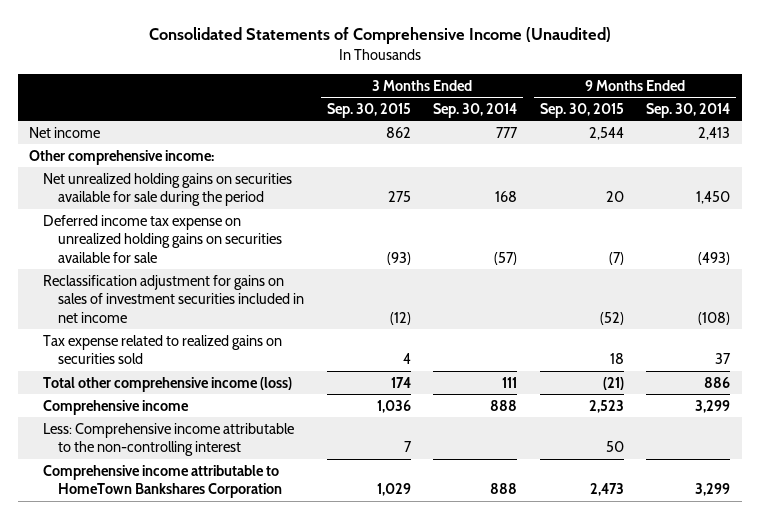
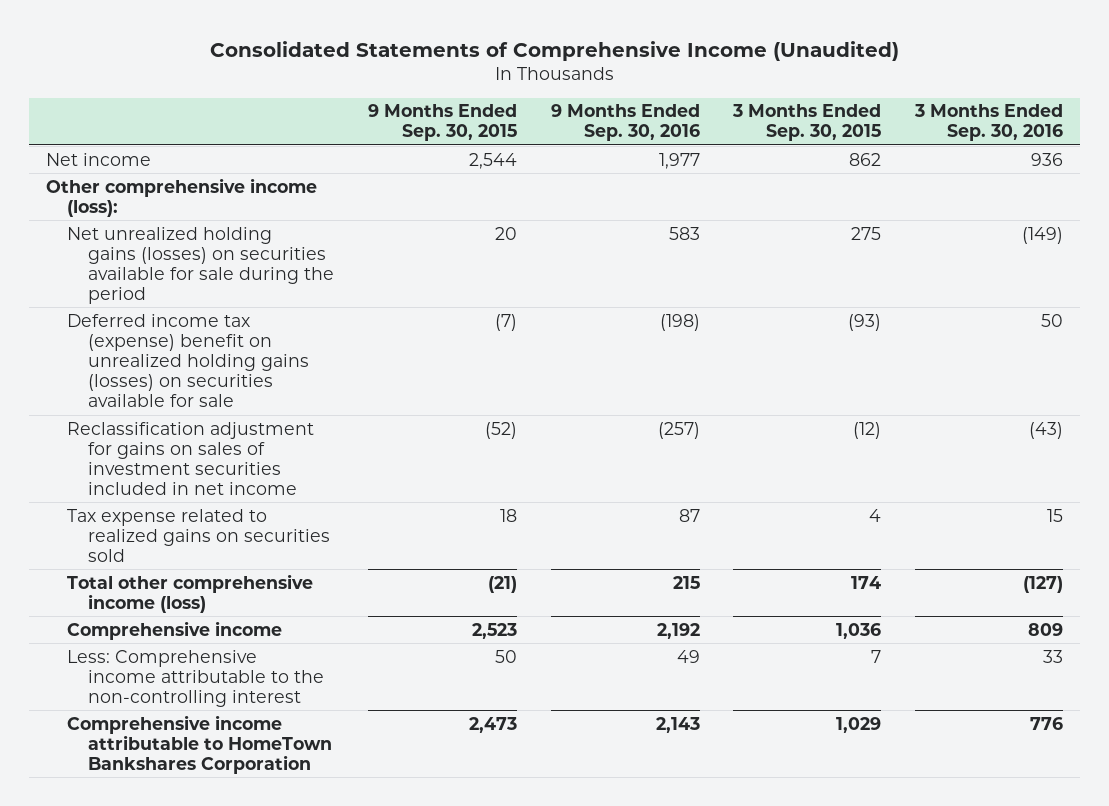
- | 3 Months Ended Sep. 30, 2015 | 3 Months Ended Sep. 30, 2014 | 9 Months Ended Sep. 30, 2015 | 9 Months Ended Sep. 30, 2014
+ | 9 Months Ended Sep. 30, 2015 | 9 Months Ended Sep. 30, 2016 | 3 Months Ended Sep. 30, 2015 | 3 Months Ended Sep. 30, 2016
- Other comprehensive income:
- Net unrealized holding gains on securities available for sale during the period | 275 | 168 | 20 | 1,450
- Deferred income tax expense on unrealized holding gains on securities available for sale | (93) | (57) | (7) | (493)
+ Other comprehensive income (loss):
+ Net unrealized holding gains (losses) on securities available for sale during the period | 20 | 583 | 275 | (149)
+ Deferred income tax (expense) benefit on unrealized holding gains (losses) on securities available for sale | (7) | (198) | (93) | 50

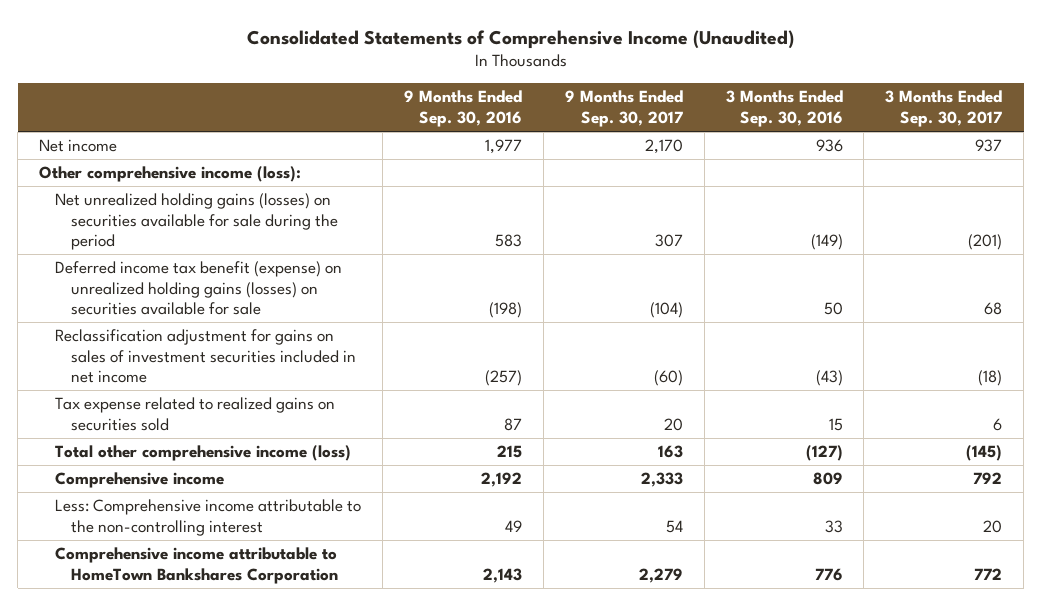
- | 9 Months Ended Sep. 30, 2015 | 9 Months Ended Sep. 30, 2016 | 3 Months Ended Sep. 30, 2015 | 3 Months Ended Sep. 30, 2016
+ | 9 Months Ended Sep. 30, 2016 | 9 Months Ended Sep. 30, 2017 | 3 Months Ended Sep. 30, 2016 | 3 Months Ended Sep. 30, 2017
- Deferred income tax (expense) benefit on unrealized holding gains (losses) on securities available for sale | (7) | (198) | (93) | 50
+ Deferred income tax benefit (expense) on unrealized holding gains (losses) on securities available for sale | (198) | (104) | 50 | 68

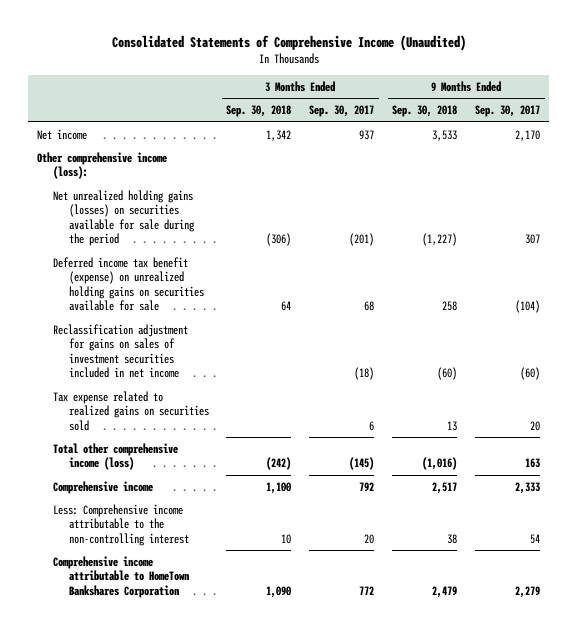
- | 9 Months Ended Sep. 30, 2016 | 9 Months Ended Sep. 30, 2017 | 3 Months Ended Sep. 30, 2016 | 3 Months Ended Sep. 30, 2017
+ | 3 Months Ended Sep. 30, 2018 | 3 Months Ended Sep. 30, 2017 | 9 Months Ended Sep. 30, 2018 | 9 Months Ended Sep. 30, 2017
- Deferred income tax benefit (expense) on unrealized holding gains (losses) on securities available for sale | (198) | (104) | 50 | 68
+ Deferred income tax benefit (expense) on unrealized holding gains on securities available for sale | 64 | 68 | 258 | (104)

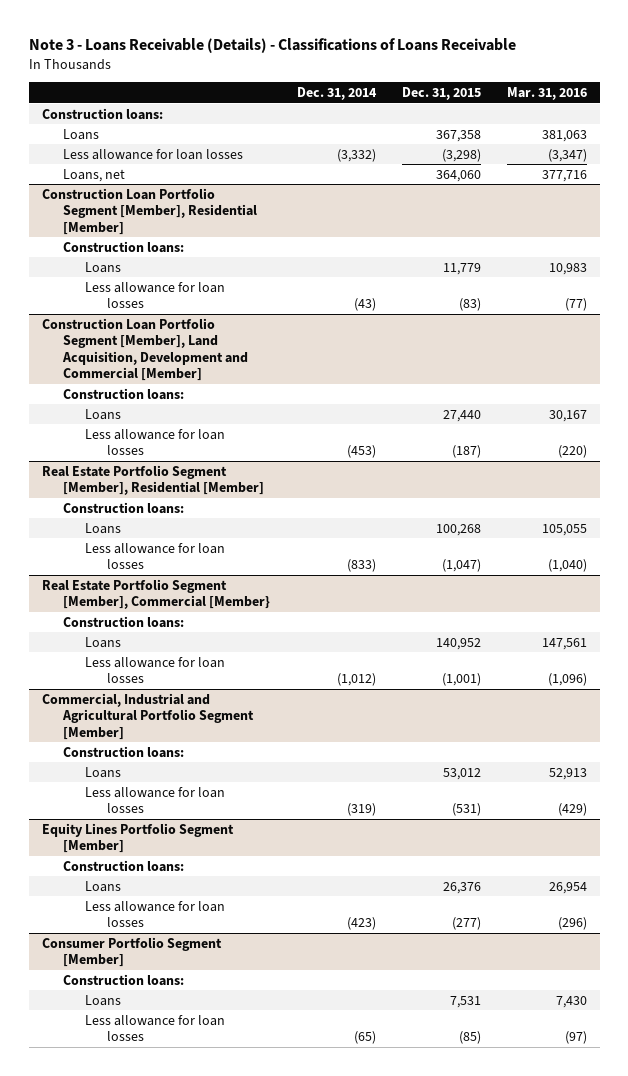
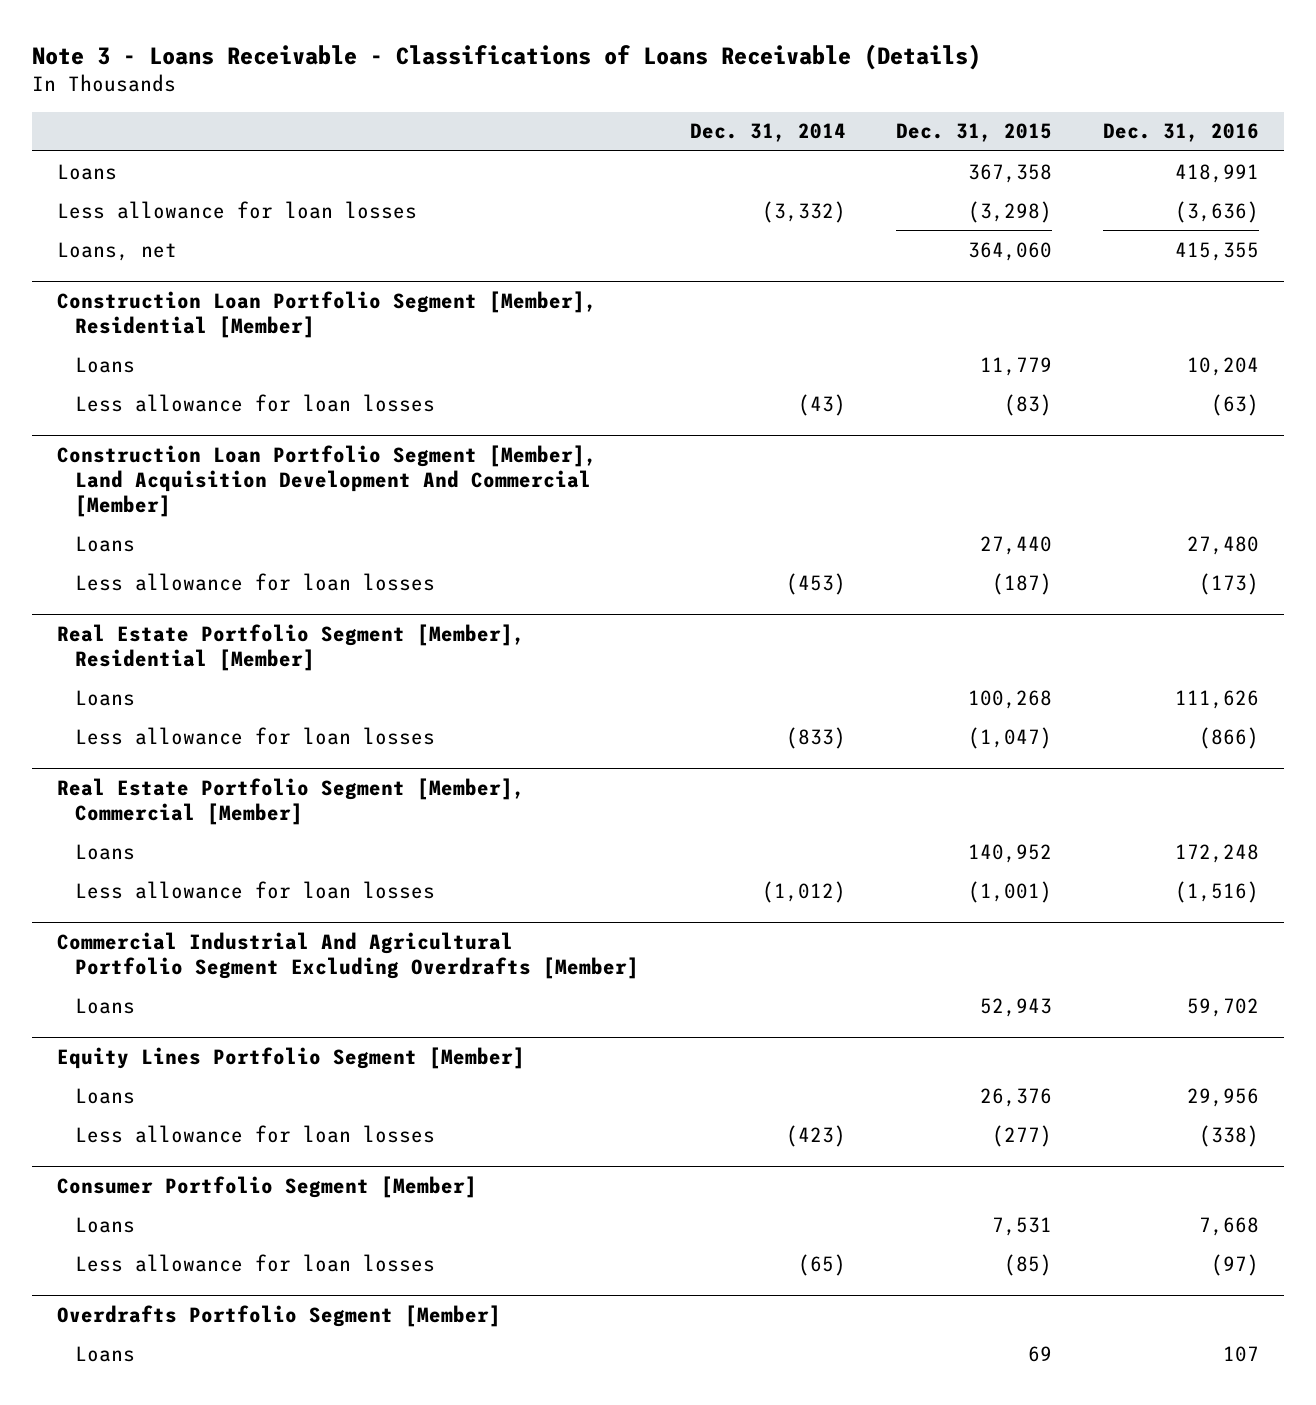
- Note 3 - Loans Receivable (Details) - Classifications of Loans Receivable
+ Note 3 - Loans Receivable - Classifications of Loans Receivable (Details)
- | Dec. 31, 2014 | Dec. 31, 2015 | Mar. 31, 2016
+ | Dec. 31, 2014 | Dec. 31, 2015 | Dec. 31, 2016
- Construction loans:
@ Construction Loan Portfolio Segment [Member], Residential [Member]
- Construction loans:
- Construction Loan Portfolio Segment [Member], Land Acquisition, Development and Commercial [Member]
- Construction loans:
+ Construction Loan Portfolio Segment [Member], Land Acquisition Development And Commercial [Member]
@ Real Estate Portfolio Segment [Member], Residential [Member]
- Construction loans:
- Real Estate Portfolio Segment [Member], Commercial [Member}
- Construction loans:
+ Real Estate Portfolio Segment [Member], Commercial [Member]
- Commercial, Industrial and Agricultural Portfolio Segment [Member]
- Construction loans:
- Loans | | 53,012 | 52,913
- Less allowance for loan losses | (319) | (531) | (429)
+ Commercial Industrial And Agricultural Portfolio Segment Excluding Overdrafts [Member]
+ Loans | | 52,943 | 59,702
@ Equity Lines Portfolio Segment [Member]
- Construction loans:
@ Consumer Portfolio Segment [Member]
- Construction loans:
+ Overdrafts Portfolio Segment [Member]
+ Loans | | 69 | 107

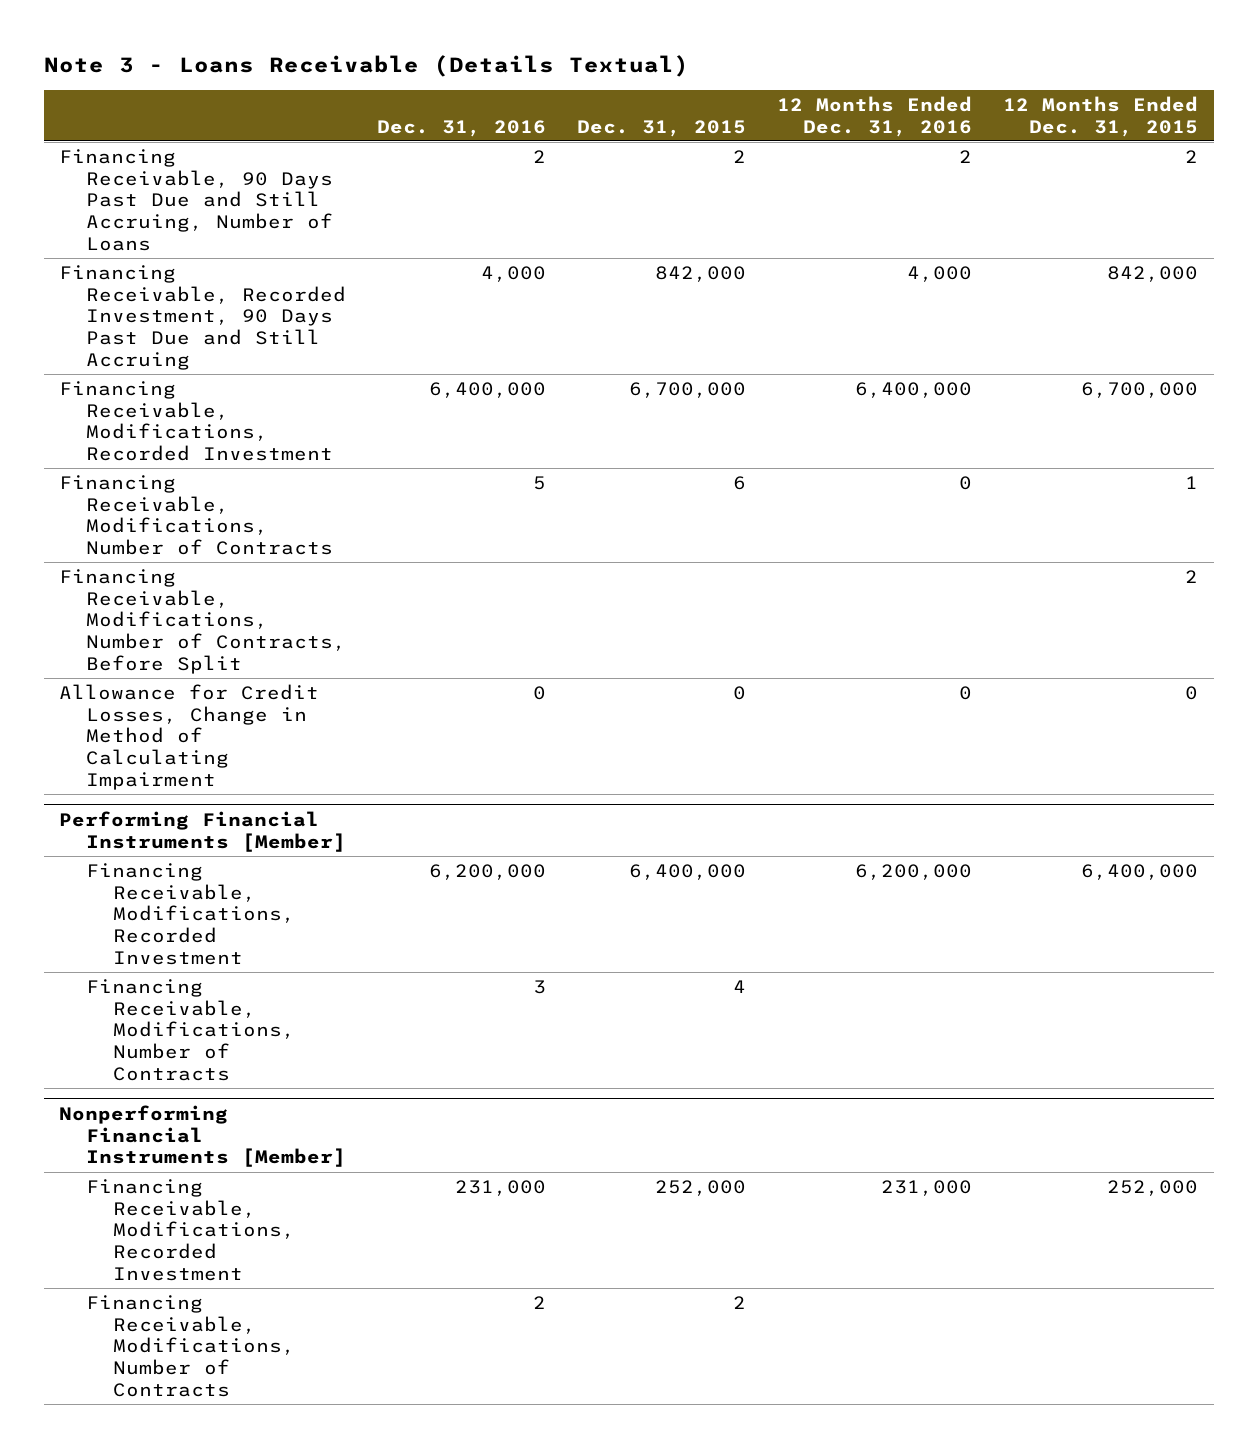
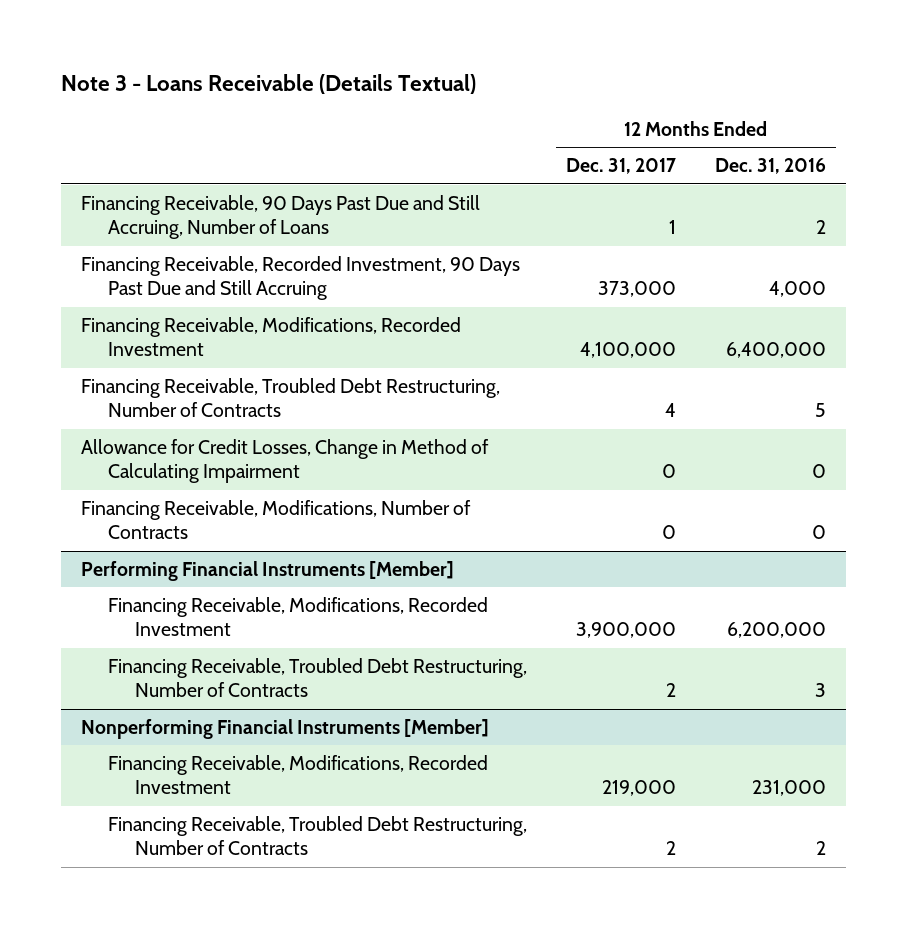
- | Dec. 31, 2016 | Dec. 31, 2015 | 12 Months Ended Dec. 31, 2016 | 12 Months Ended Dec. 31, 2015
+ | 12 Months Ended Dec. 31, 2017 | 12 Months Ended Dec. 31, 2016
- Financing Receivable, Modifications, Number of Contracts, Before Split | | | | 2
+ Financing Receivable, Troubled Debt Restructuring, Number of Contracts | 4 | 5
moved down: Financing Receivable, Modifications, Number of Contracts | 0 | 0
@ Performing Financial Instruments [Member]
- Financing Receivable, Modifications, Number of Contracts | 3 | 4 | |
+ Financing Receivable, Troubled Debt Restructuring, Number of Contracts | 2 | 3
@ Nonperforming Financial Instruments [Member]
- Financing Receivable, Modifications, Number of Contracts | 2 | 2 | |
+ Financing Receivable, Troubled Debt Restructuring, Number of Contracts | 2 | 2

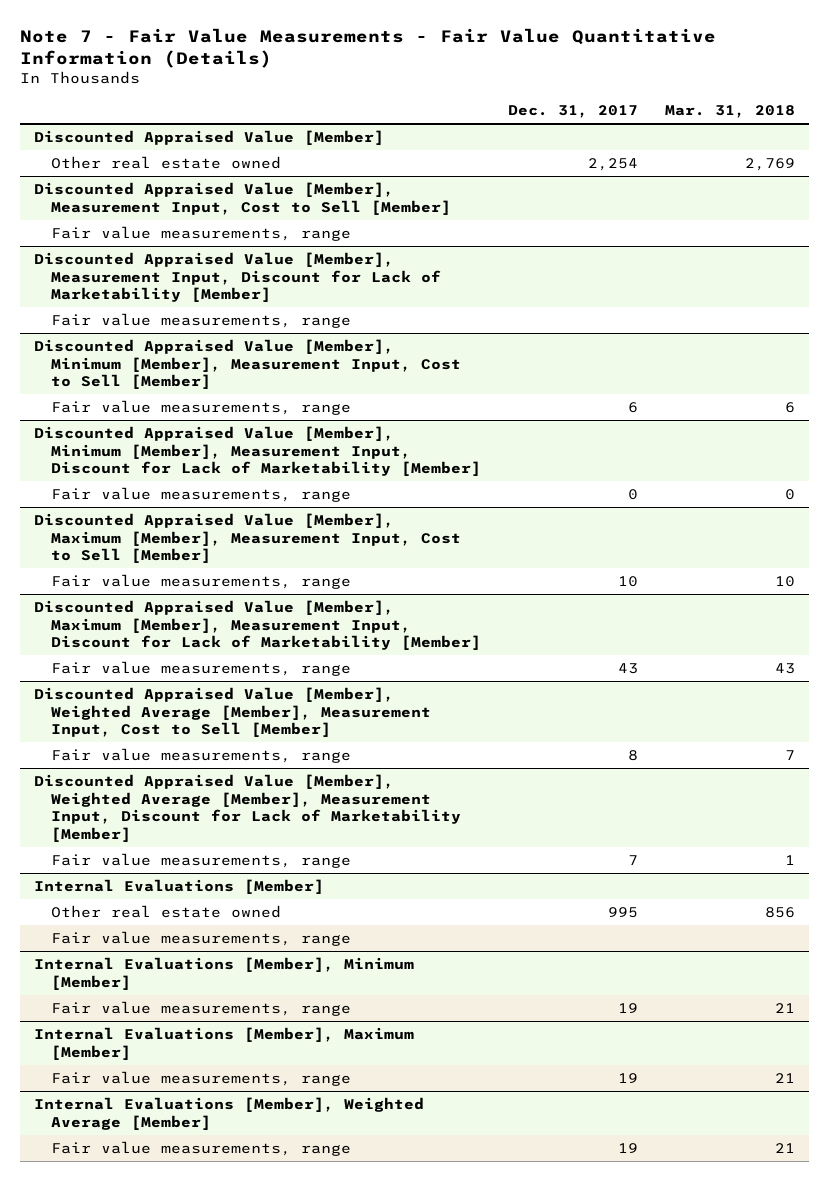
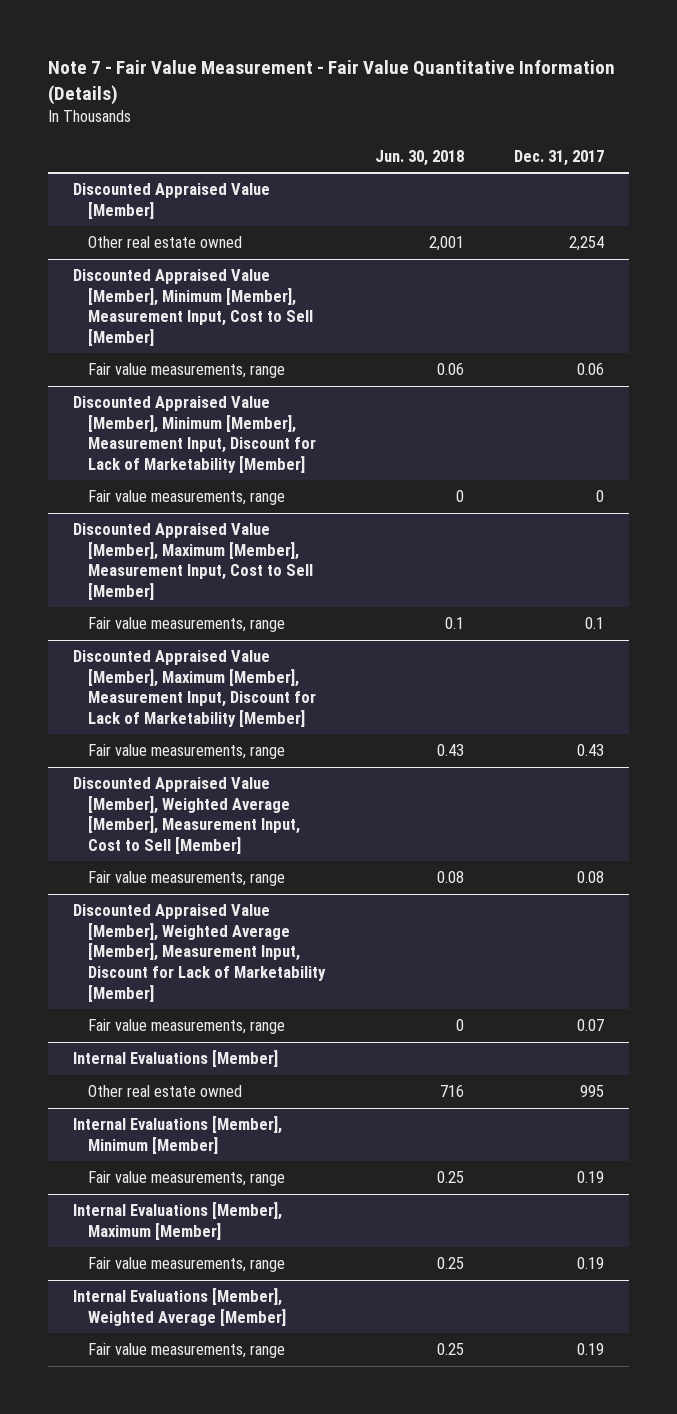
- Note 7 - Fair Value Measurements - Fair Value Quantitative Information (Details)
+ Note 7 - Fair Value Measurement - Fair Value Quantitative Information (Details)
- | Dec. 31, 2017 | Mar. 31, 2018
+ | Jun. 30, 2018 | Dec. 31, 2017
- Discounted Appraised Value [Member], Measurement Input, Cost to Sell [Member]
- Fair value measurements, range
- Discounted Appraised Value [Member], Measurement Input, Discount for Lack of Marketability [Member]
- Fair value measurements, range
@ Discounted Appraised Value [Member], Minimum [Member], Measurement Input, Cost to Sell [Member]
- Fair value measurements, range | 6 | 6
+ Fair value measurements, range | 0.06 | 0.06
@ Discounted Appraised Value [Member], Maximum [Member], Measurement Input, Cost to Sell [Member]
- Fair value measurements, range | 10 | 10
+ Fair value measurements, range | 0.1 | 0.1
@ Discounted Appraised Value [Member], Maximum [Member], Measurement Input, Discount for Lack of Marketability [Member]
- Fair value measurements, range | 43 | 43
+ Fair value measurements, range | 0.43 | 0.43
@ Discounted Appraised Value [Member], Weighted Average [Member], Measurement Input, Cost to Sell [Member]
- Fair value measurements, range | 8 | 7
+ Fair value measurements, range | 0.08 | 0.08
@ Discounted Appraised Value [Member], Weighted Average [Member], Measurement Input, Discount for Lack of Marketability [Member]
- Fair value measurements, range | 7 | 1
+ Fair value measurements, range | 0 | 0.07
@ Internal Evaluations [Member]
- Fair value measurements, range
@ Internal Evaluations [Member], Minimum [Member]
- Fair value measurements, range | 19 | 21
+ Fair value measurements, range | 0.25 | 0.19
@ Internal Evaluations [Member], Maximum [Member]
- Fair value measurements, range | 19 | 21
+ Fair value measurements, range | 0.25 | 0.19
@ Internal Evaluations [Member], Weighted Average [Member]
- Fair value measurements, range | 19 | 21
+ Fair value measurements, range | 0.25 | 0.19

